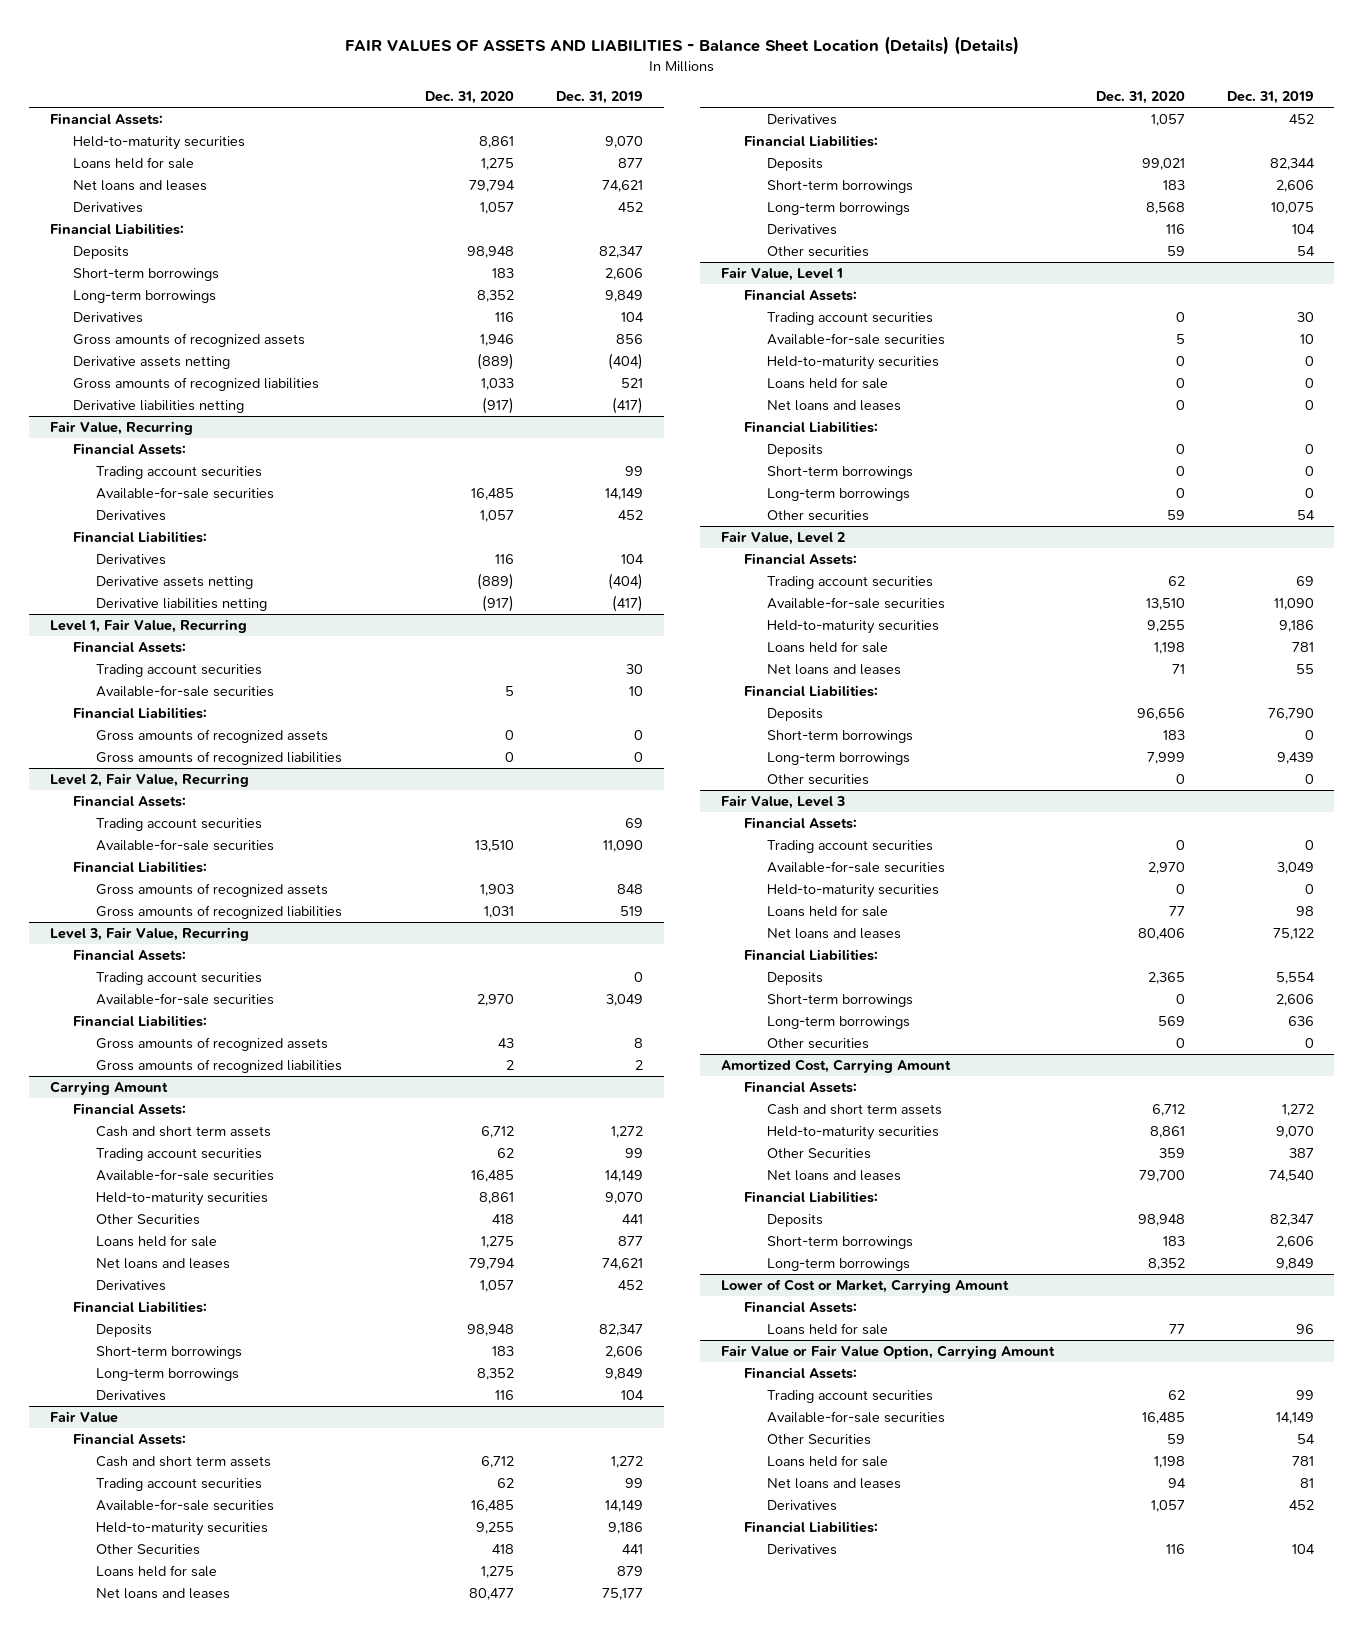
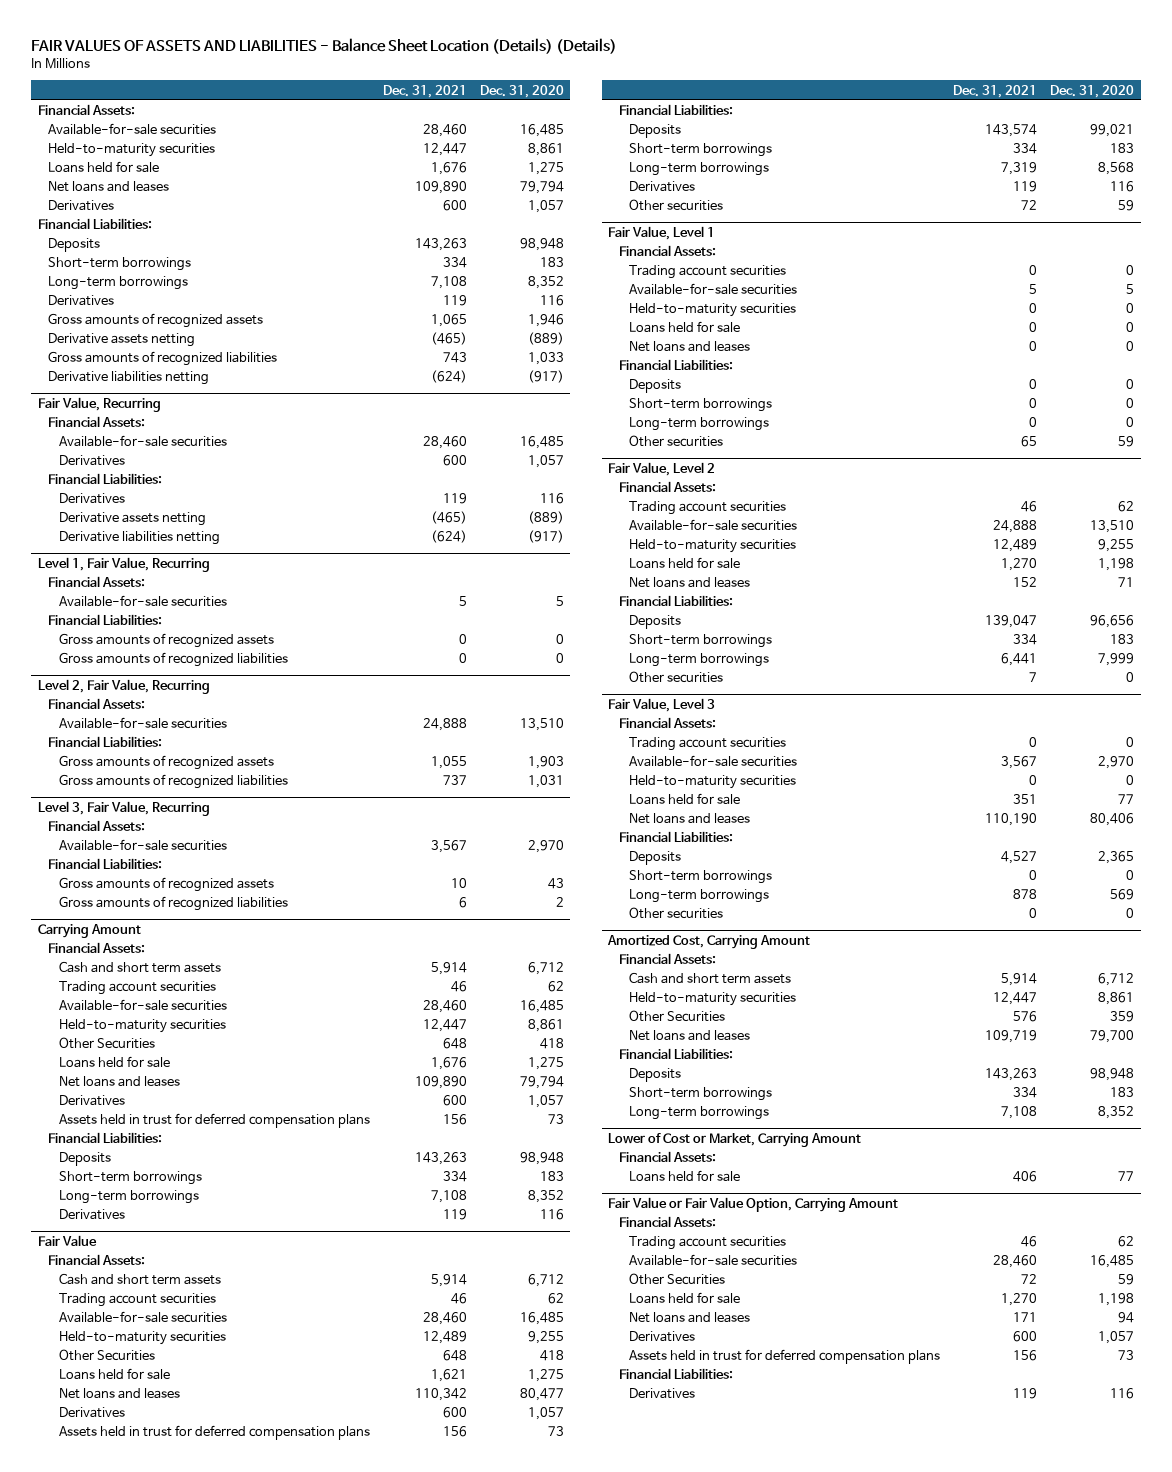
- | Dec. 31, 2020 | Dec. 31, 2019
+ | Dec. 31, 2021 | Dec. 31, 2020
+ Available-for-sale securities | 28,460 | 16,485
@ Fair Value, Recurring
- Trading account securities | | 99
@ Level 1, Fair Value, Recurring
- Trading account securities | | 30
@ Level 2, Fair Value, Recurring
- Trading account securities | | 69
@ Level 3, Fair Value, Recurring
- Trading account securities | | 0
@ Carrying Amount
+ Assets held in trust for deferred compensation plans | 156 | 73
@ Fair Value
+ Assets held in trust for deferred compensation plans | 156 | 73
@ Fair Value or Fair Value Option, Carrying Amount
+ Assets held in trust for deferred compensation plans | 156 | 73

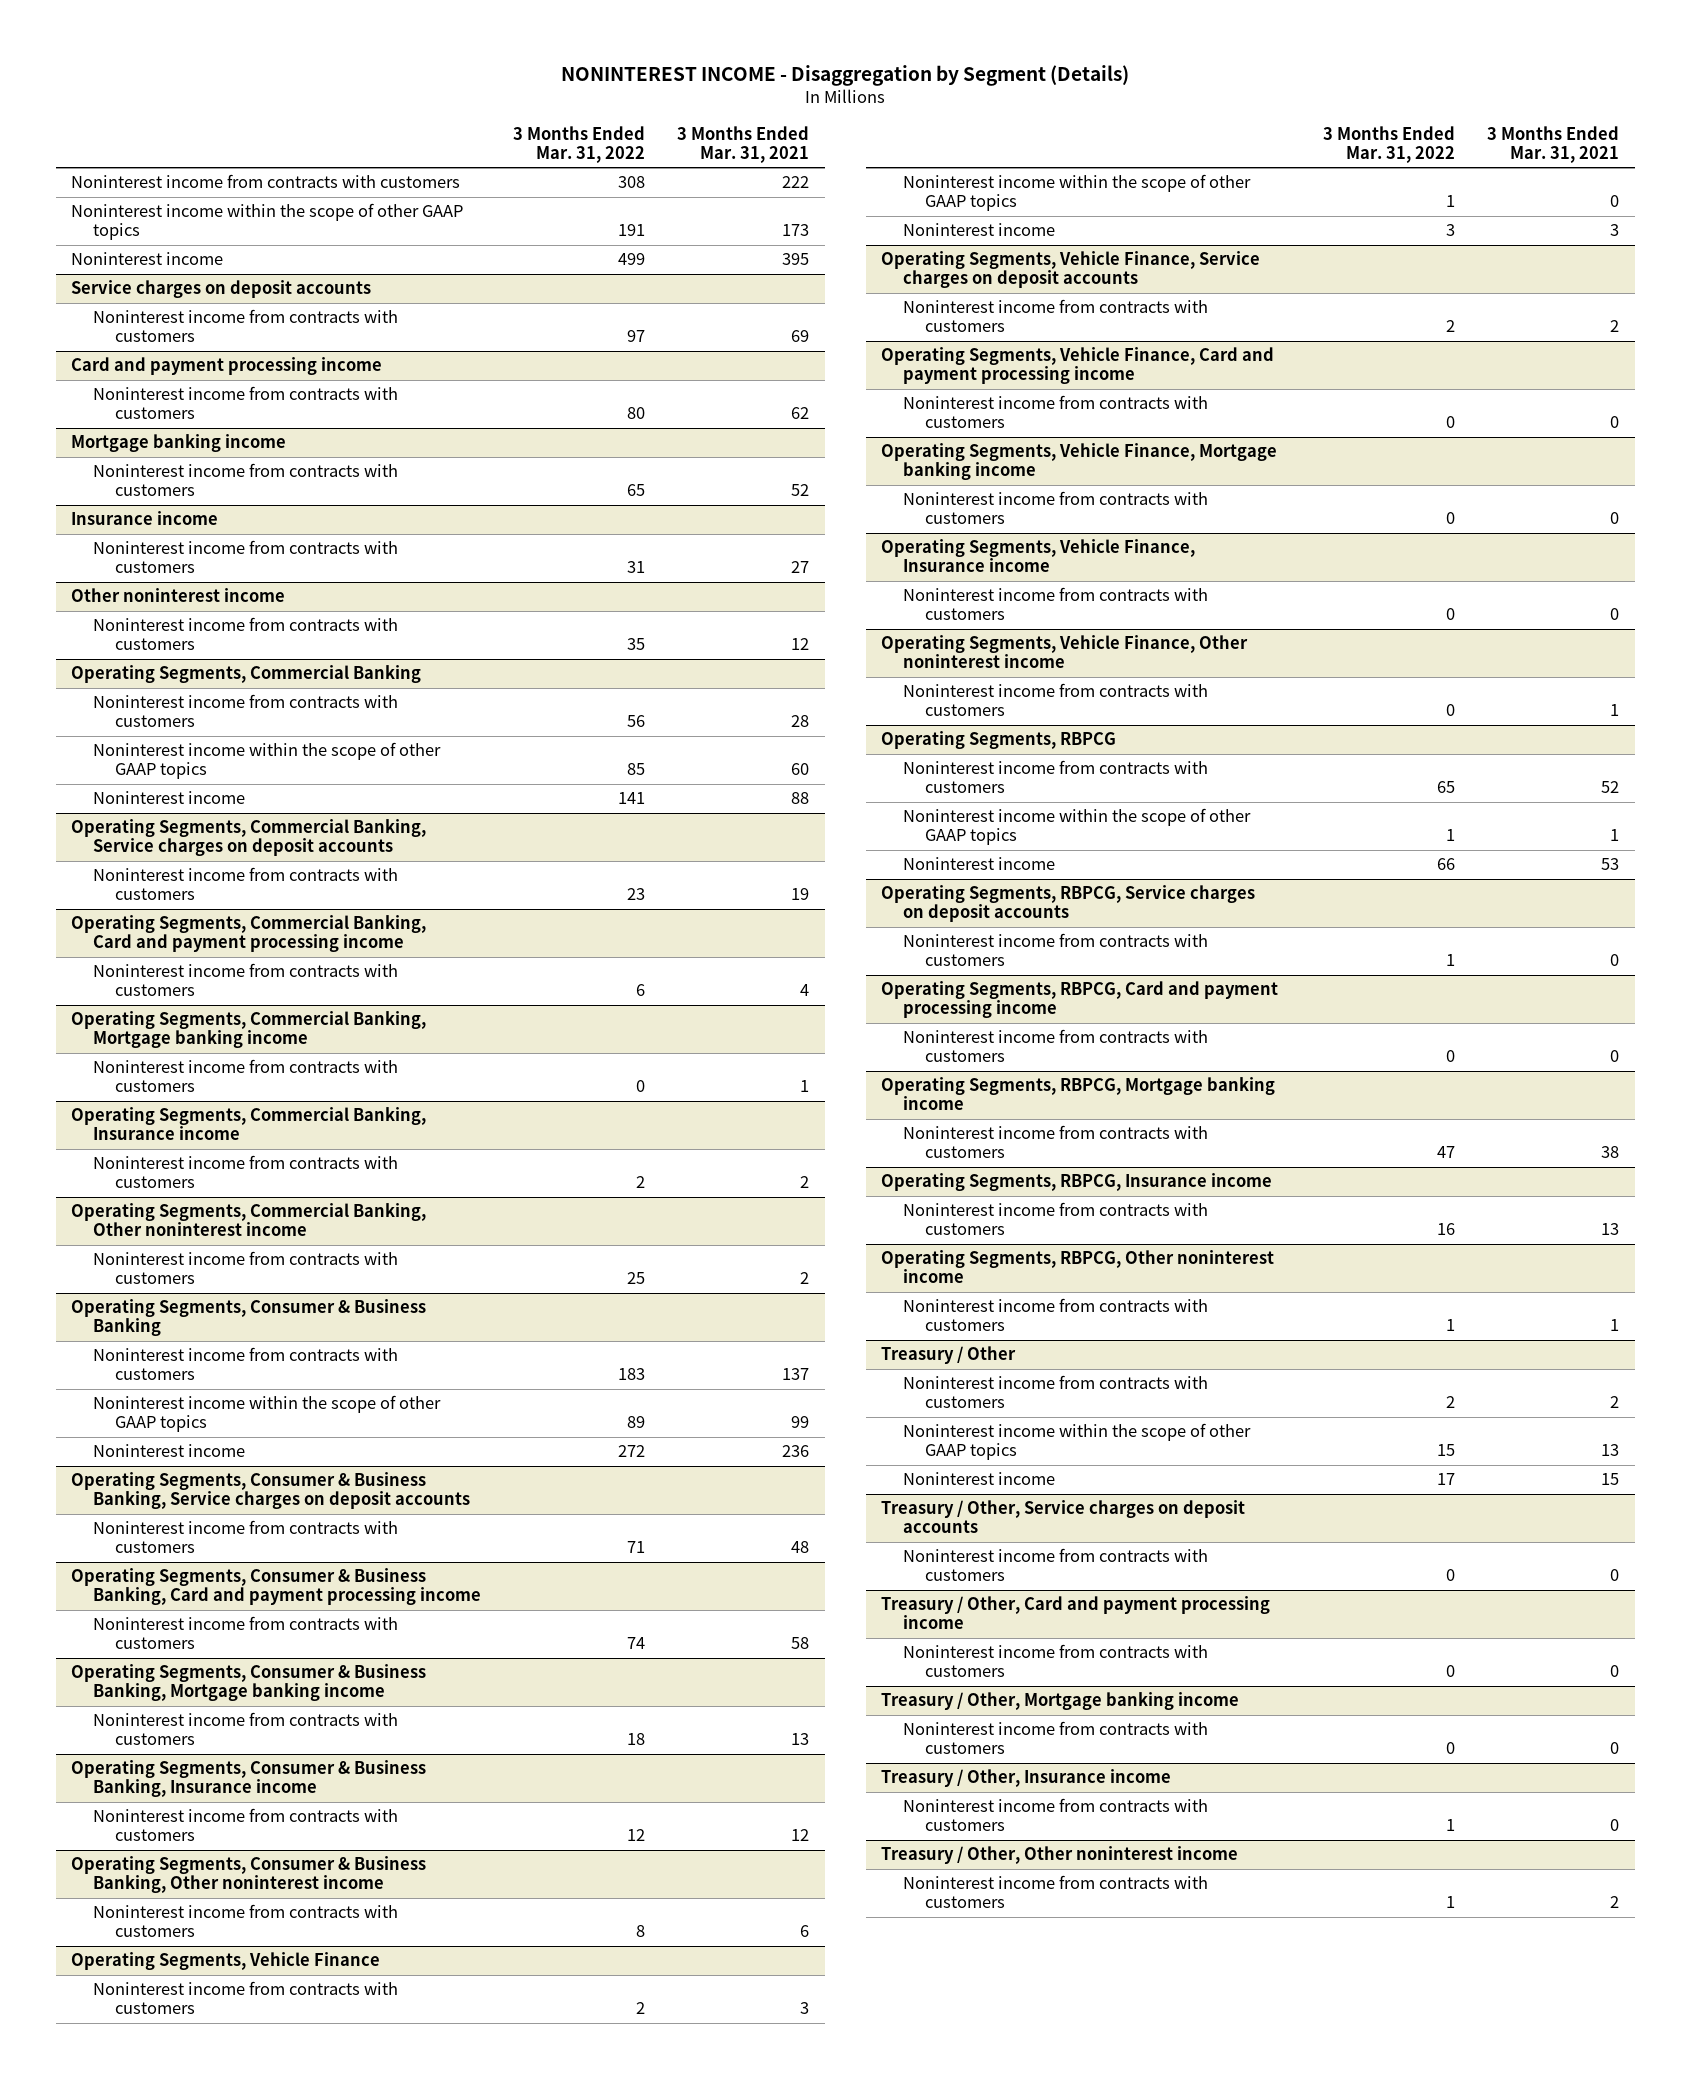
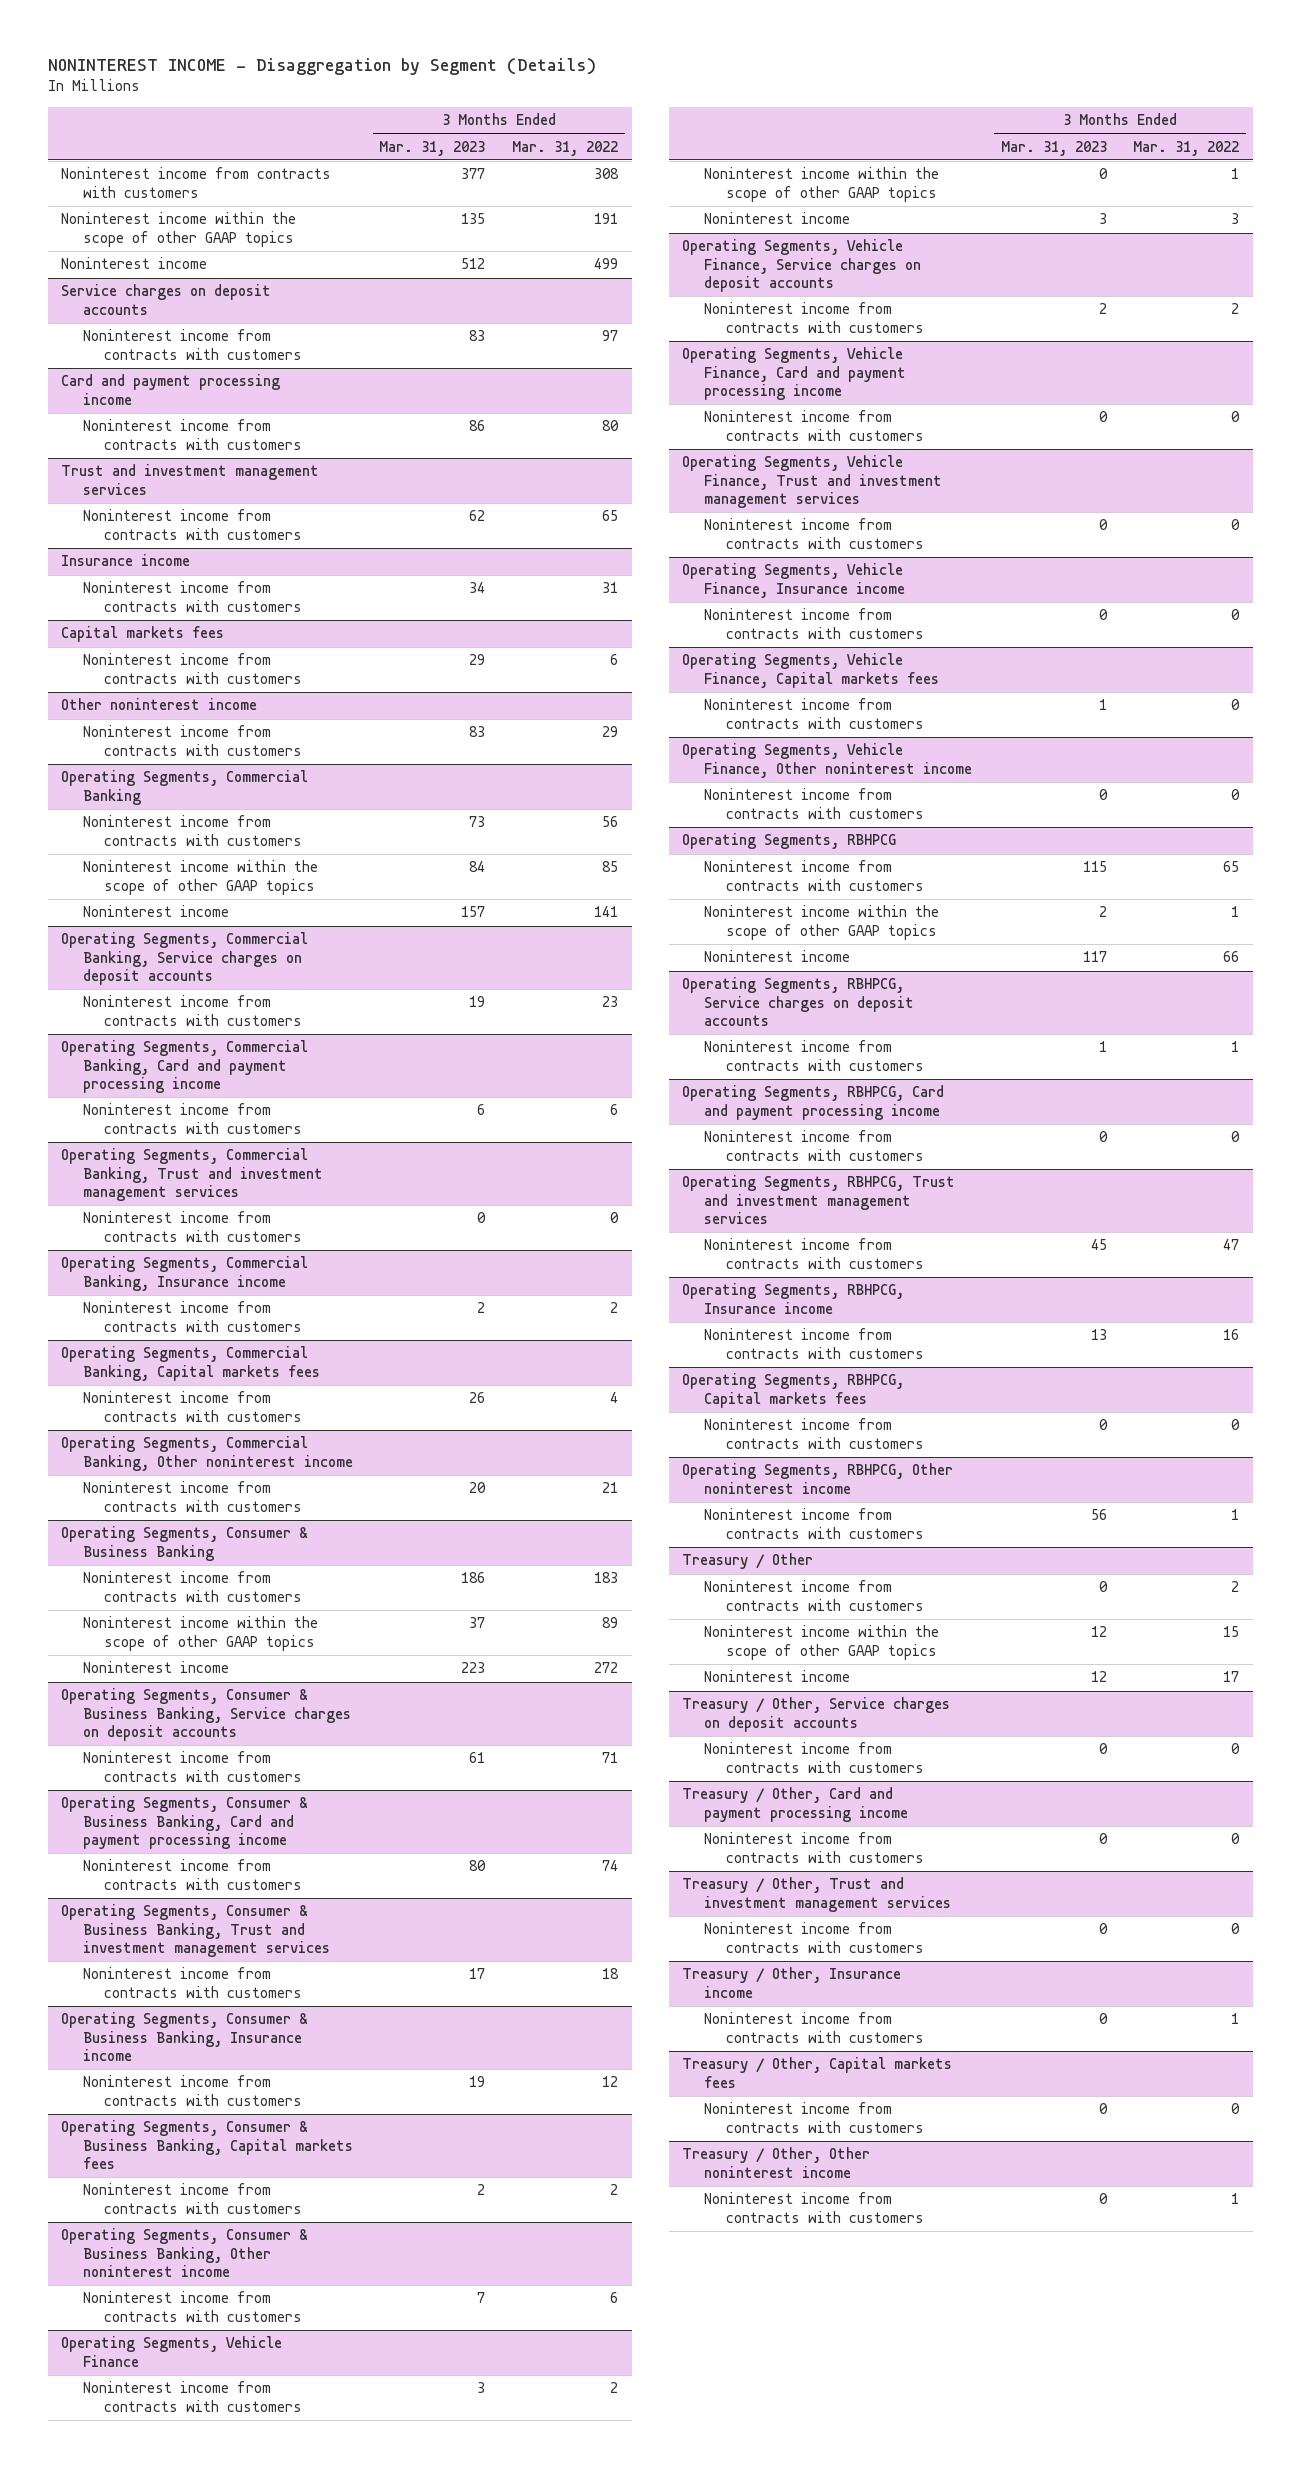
- | 3 Months Ended Mar. 31, 2022 | 3 Months Ended Mar. 31, 2021
+ | 3 Months Ended Mar. 31, 2023 | 3 Months Ended Mar. 31, 2022
- Mortgage banking income
+ Trust and investment management services
+ Capital markets fees
+ Noninterest income from contracts with customers | 29 | 6
@ Other noninterest income
- Noninterest income from contracts with customers | 35 | 12
+ Noninterest income from contracts with customers | 83 | 29
- Operating Segments, Commercial Banking, Mortgage banking income
+ Operating Segments, Commercial Banking, Trust and investment management services
+ Operating Segments, Commercial Banking, Capital markets fees
+ Noninterest income from contracts with customers | 26 | 4
@ Operating Segments, Commercial Banking, Other noninterest income
- Noninterest income from contracts with customers | 25 | 2
+ Noninterest income from contracts with customers | 20 | 21
- Operating Segments, Consumer & Business Banking, Mortgage banking income
+ Operating Segments, Consumer & Business Banking, Trust and investment management services
+ Operating Segments, Consumer & Business Banking, Capital markets fees
+ Noninterest income from contracts with customers | 2 | 2
@ Operating Segments, Consumer & Business Banking, Other noninterest income
- Noninterest income from contracts with customers | 8 | 6
+ Noninterest income from contracts with customers | 7 | 6
- Operating Segments, Vehicle Finance, Mortgage banking income
+ Operating Segments, Vehicle Finance, Trust and investment management services
+ Operating Segments, Vehicle Finance, Capital markets fees
+ Noninterest income from contracts with customers | 1 | 0
- Operating Segments, RBPCG
+ Operating Segments, RBHPCG
- Operating Segments, RBPCG, Service charges on deposit accounts
+ Operating Segments, RBHPCG, Service charges on deposit accounts
- Operating Segments, RBPCG, Card and payment processing income
+ Operating Segments, RBHPCG, Card and payment processing income
- Operating Segments, RBPCG, Mortgage banking income
+ Operating Segments, RBHPCG, Trust and investment management services
- Operating Segments, RBPCG, Insurance income
+ Operating Segments, RBHPCG, Insurance income
- Operating Segments, RBPCG, Other noninterest income
+ Operating Segments, RBHPCG, Capital markets fees
+ Noninterest income from contracts with customers | 0 | 0
+ Operating Segments, RBHPCG, Other noninterest income
- Treasury / Other, Mortgage banking income
+ Treasury / Other, Trust and investment management services
+ Treasury / Other, Capital markets fees
+ Noninterest income from contracts with customers | 0 | 0

